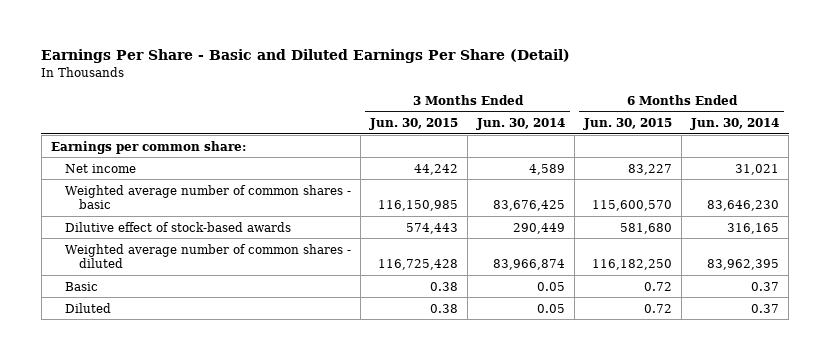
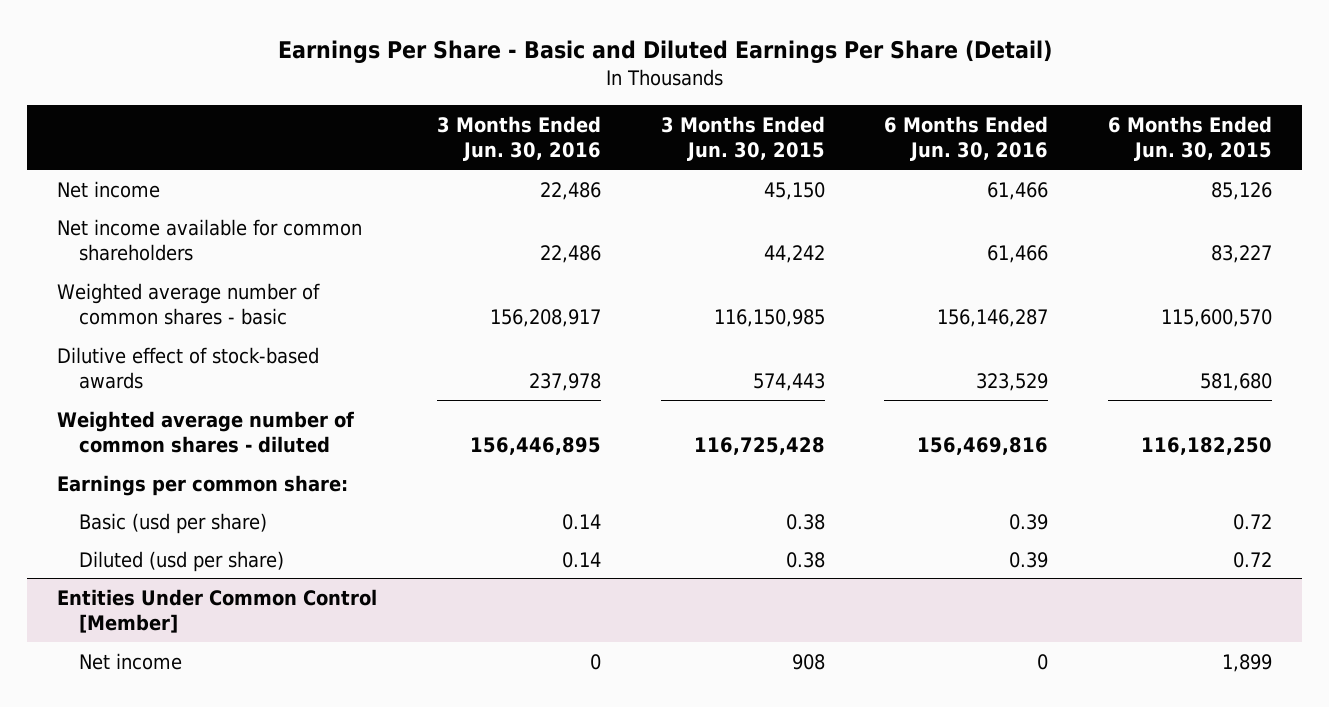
- | 3 Months Ended Jun. 30, 2015 | 3 Months Ended Jun. 30, 2014 | 6 Months Ended Jun. 30, 2015 | 6 Months Ended Jun. 30, 2014
+ | 3 Months Ended Jun. 30, 2016 | 3 Months Ended Jun. 30, 2015 | 6 Months Ended Jun. 30, 2016 | 6 Months Ended Jun. 30, 2015
- Net income | 44,242 | 4,589 | 83,227 | 31,021
+ Net income | 22,486 | 45,150 | 61,466 | 85,126
+ Net income available for common shareholders | 22,486 | 44,242 | 61,466 | 83,227
- Basic | 0.38 | 0.05 | 0.72 | 0.37
- Diluted | 0.38 | 0.05 | 0.72 | 0.37
moved down: Earnings per common share:
+ Basic (usd per share) | 0.14 | 0.38 | 0.39 | 0.72
+ Diluted (usd per share) | 0.14 | 0.38 | 0.39 | 0.72
+ Entities Under Common Control [Member]
+ Net income | 0 | 908 | 0 | 1,899

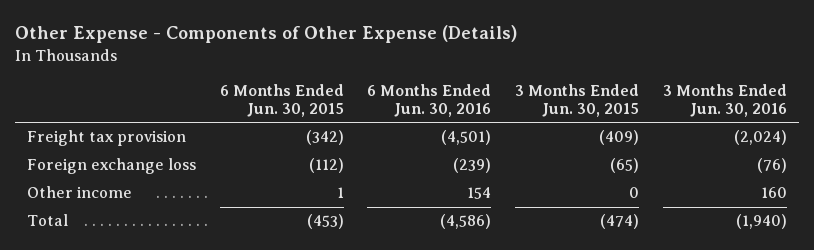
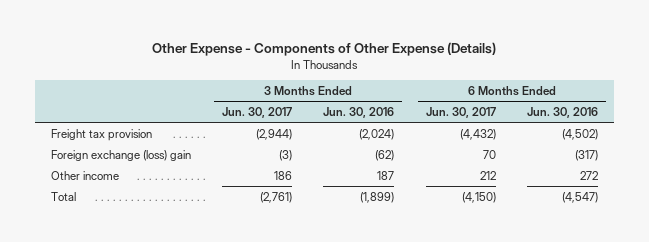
- | 6 Months Ended Jun. 30, 2015 | 6 Months Ended Jun. 30, 2016 | 3 Months Ended Jun. 30, 2015 | 3 Months Ended Jun. 30, 2016
+ | 3 Months Ended Jun. 30, 2017 | 3 Months Ended Jun. 30, 2016 | 6 Months Ended Jun. 30, 2017 | 6 Months Ended Jun. 30, 2016
- Freight tax provision | (342) | (4,501) | (409) | (2,024)
- Foreign exchange loss | (112) | (239) | (65) | (76)
- Other income | 1 | 154 | 0 | 160
- Total | (453) | (4,586) | (474) | (1,940)
+ Freight tax provision | (2,944) | (2,024) | (4,432) | (4,502)
+ Foreign exchange (loss) gain | (3) | (62) | 70 | (317)
+ Other income | 186 | 187 | 212 | 272
+ Total | (2,761) | (1,899) | (4,150) | (4,547)

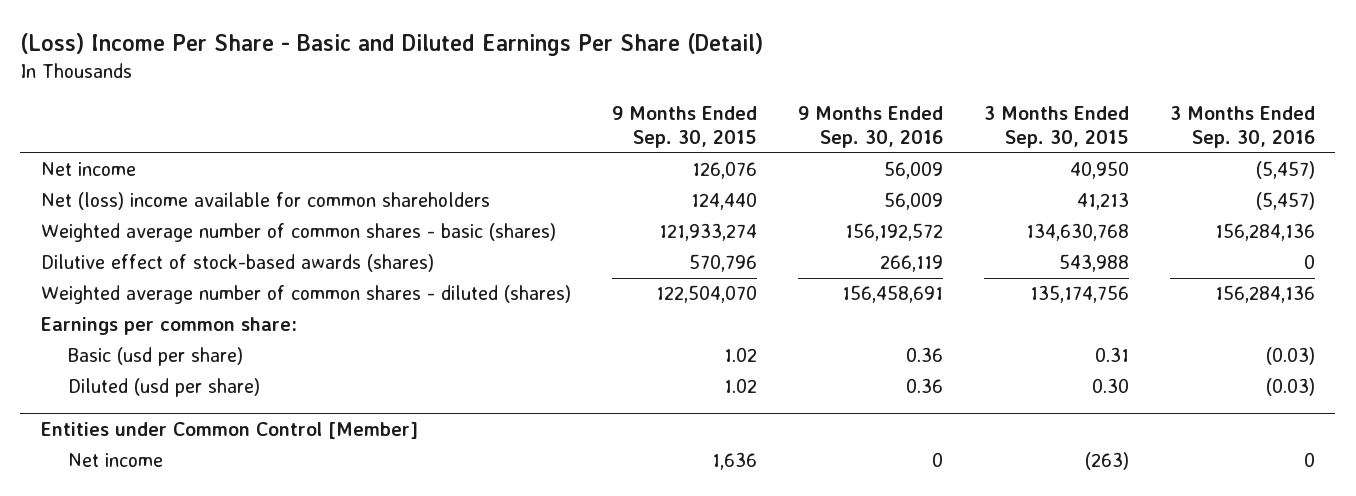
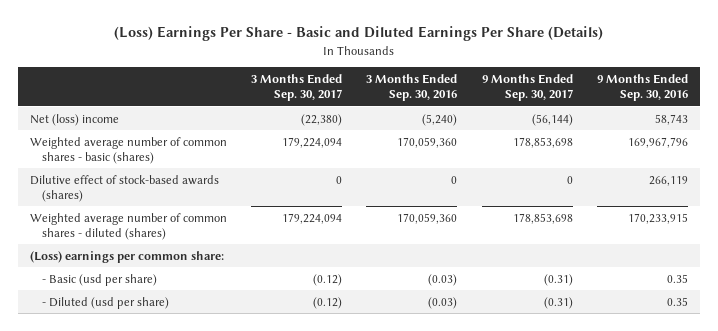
- (Loss) Income Per Share - Basic and Diluted Earnings Per Share (Detail)
+ (Loss) Earnings Per Share - Basic and Diluted Earnings Per Share (Details)
- | 9 Months Ended Sep. 30, 2015 | 9 Months Ended Sep. 30, 2016 | 3 Months Ended Sep. 30, 2015 | 3 Months Ended Sep. 30, 2016
+ | 3 Months Ended Sep. 30, 2017 | 3 Months Ended Sep. 30, 2016 | 9 Months Ended Sep. 30, 2017 | 9 Months Ended Sep. 30, 2016
- Net income | 126,076 | 56,009 | 40,950 | (5,457)
- Net (loss) income available for common shareholders | 124,440 | 56,009 | 41,213 | (5,457)
- Weighted average number of common shares - basic (shares) | 121,933,274 | 156,192,572 | 134,630,768 | 156,284,136
+ Net (loss) income | (22,380) | (5,240) | (56,144) | 58,743
+ Weighted average number of common shares - basic (shares) | 179,224,094 | 170,059,360 | 178,853,698 | 169,967,796
- Weighted average number of common shares - diluted (shares) | 122,504,070 | 156,458,691 | 135,174,756 | 156,284,136
- Earnings per common share:
- Basic (usd per share) | 1.02 | 0.36 | 0.31 | (0.03)
- Diluted (usd per share) | 1.02 | 0.36 | 0.30 | (0.03)
- Entities under Common Control [Member]
- Net income | 1,636 | 0 | (263) | 0
+ Weighted average number of common shares - diluted (shares) | 179,224,094 | 170,059,360 | 178,853,698 | 170,233,915
+ (Loss) earnings per common share:
+ - Basic (usd per share) | (0.12) | (0.03) | (0.31) | 0.35
+ - Diluted (usd per share) | (0.12) | (0.03) | (0.31) | 0.35

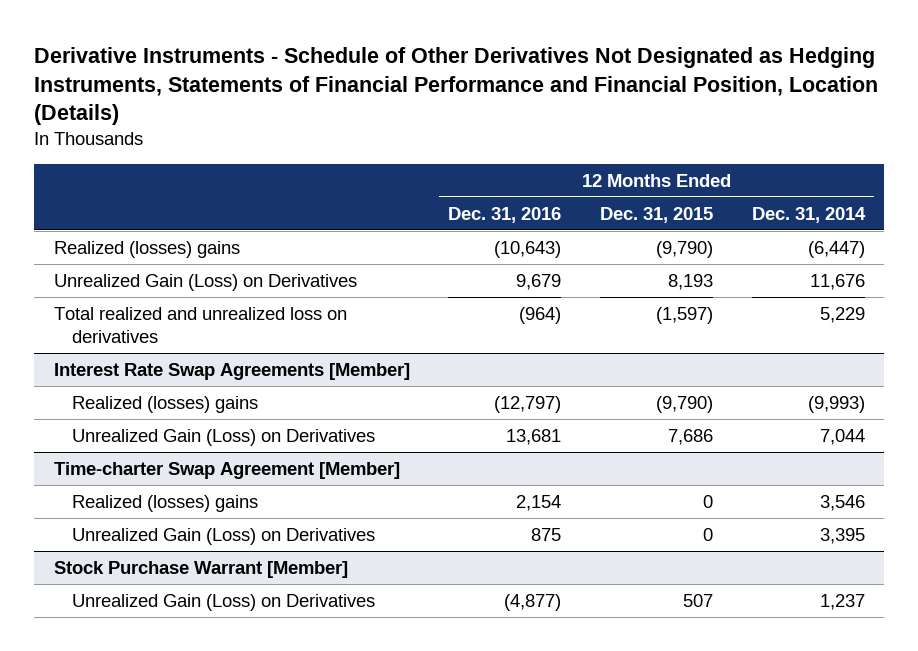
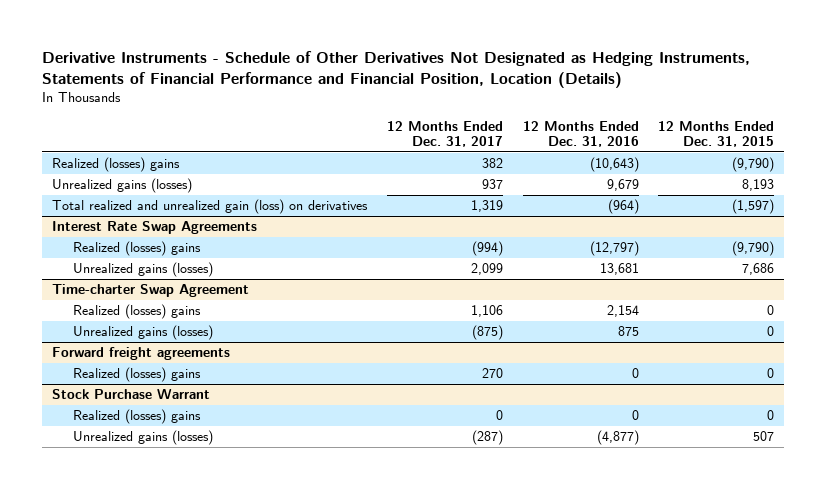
- | 12 Months Ended Dec. 31, 2016 | 12 Months Ended Dec. 31, 2015 | 12 Months Ended Dec. 31, 2014
+ | 12 Months Ended Dec. 31, 2017 | 12 Months Ended Dec. 31, 2016 | 12 Months Ended Dec. 31, 2015
- Unrealized Gain (Loss) on Derivatives | 9,679 | 8,193 | 11,676
- Total realized and unrealized loss on derivatives | (964) | (1,597) | 5,229
- Interest Rate Swap Agreements [Member]
+ Unrealized gains (losses) | 937 | 9,679 | 8,193
+ Total realized and unrealized gain (loss) on derivatives | 1,319 | (964) | (1,597)
+ Interest Rate Swap Agreements
- Unrealized Gain (Loss) on Derivatives | 13,681 | 7,686 | 7,044
- Time-charter Swap Agreement [Member]
+ Unrealized gains (losses) | 2,099 | 13,681 | 7,686
+ Time-charter Swap Agreement
- Unrealized Gain (Loss) on Derivatives | 875 | 0 | 3,395
- Stock Purchase Warrant [Member]
- Unrealized Gain (Loss) on Derivatives | (4,877) | 507 | 1,237
+ Unrealized gains (losses) | (875) | 875 | 0
+ Forward freight agreements
+ Realized (losses) gains | 270 | 0 | 0
+ Stock Purchase Warrant
+ Realized (losses) gains | 0 | 0 | 0
+ Unrealized gains (losses) | (287) | (4,877) | 507

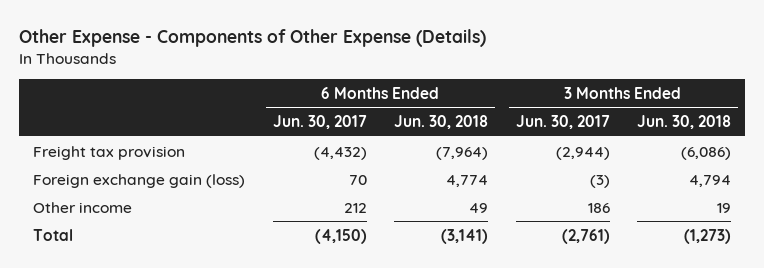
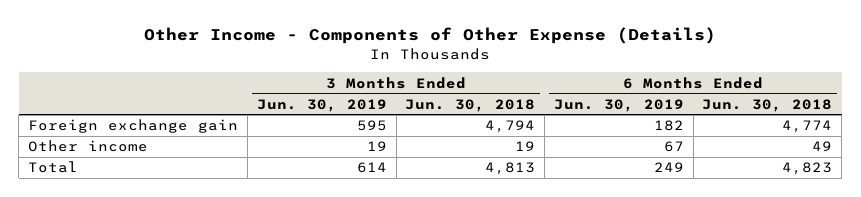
- Other Expense - Components of Other Expense (Details)
+ Other Income - Components of Other Expense (Details)
- | 6 Months Ended Jun. 30, 2017 | 6 Months Ended Jun. 30, 2018 | 3 Months Ended Jun. 30, 2017 | 3 Months Ended Jun. 30, 2018
+ | 3 Months Ended Jun. 30, 2019 | 3 Months Ended Jun. 30, 2018 | 6 Months Ended Jun. 30, 2019 | 6 Months Ended Jun. 30, 2018
- Freight tax provision | (4,432) | (7,964) | (2,944) | (6,086)
- Foreign exchange gain (loss) | 70 | 4,774 | (3) | 4,794
+ Foreign exchange gain | 595 | 4,794 | 182 | 4,774
- Total | (4,150) | (3,141) | (2,761) | (1,273)
+ Total | 614 | 4,813 | 249 | 4,823

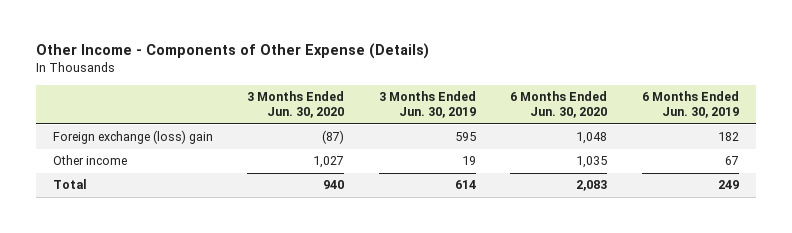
- | 3 Months Ended Jun. 30, 2019 | 3 Months Ended Jun. 30, 2018 | 6 Months Ended Jun. 30, 2019 | 6 Months Ended Jun. 30, 2018
+ | 3 Months Ended Jun. 30, 2020 | 3 Months Ended Jun. 30, 2019 | 6 Months Ended Jun. 30, 2020 | 6 Months Ended Jun. 30, 2019
- Foreign exchange gain | 595 | 4,794 | 182 | 4,774
+ Foreign exchange (loss) gain | (87) | 595 | 1,048 | 182

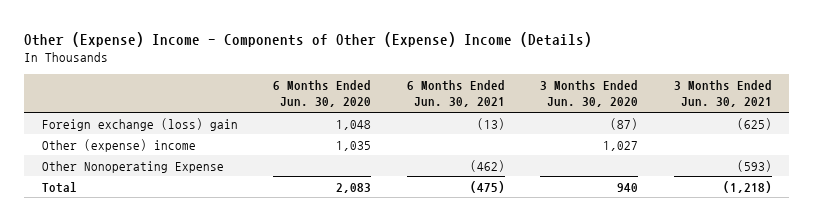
- Other Income - Components of Other Expense (Details)
+ Other (Expense) Income - Components of Other (Expense) Income (Details)
- | 3 Months Ended Jun. 30, 2020 | 3 Months Ended Jun. 30, 2019 | 6 Months Ended Jun. 30, 2020 | 6 Months Ended Jun. 30, 2019
+ | 6 Months Ended Jun. 30, 2020 | 6 Months Ended Jun. 30, 2021 | 3 Months Ended Jun. 30, 2020 | 3 Months Ended Jun. 30, 2021
- Other income | 1,027 | 19 | 1,035 | 67
+ Other (expense) income | 1,035 | | 1,027 |
+ Other Nonoperating Expense | | (462) | | (593)

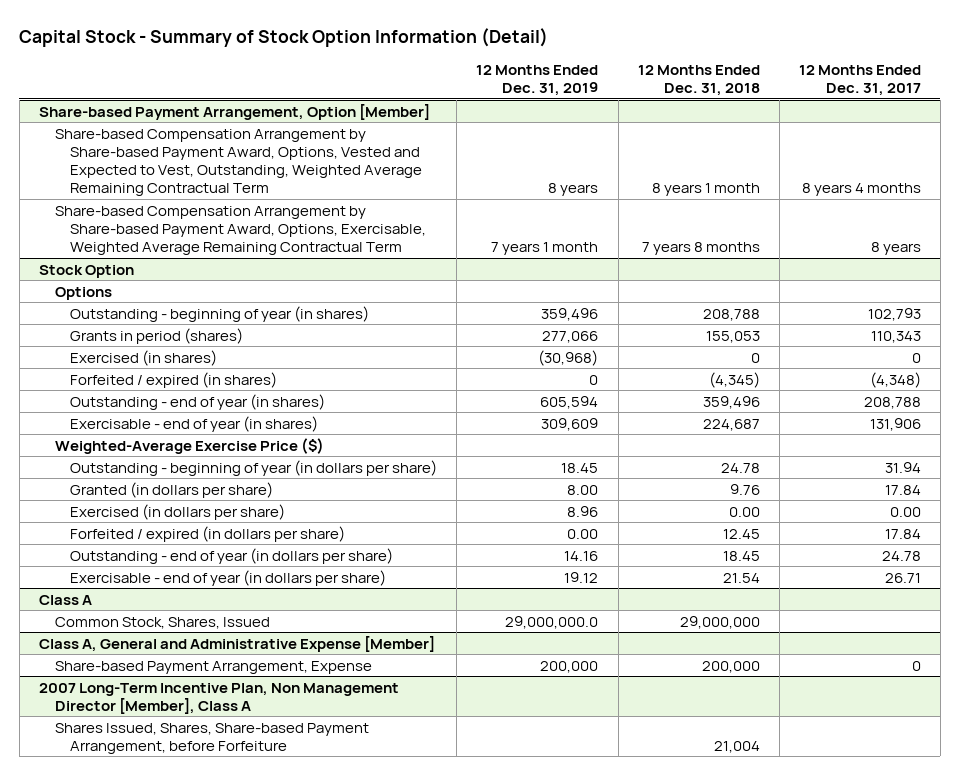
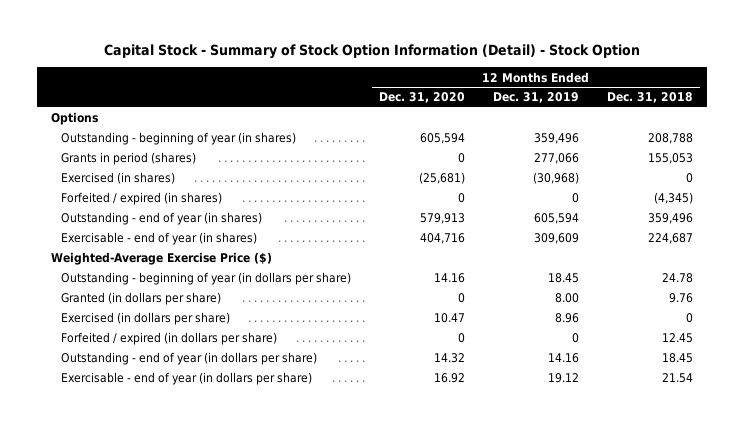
- Capital Stock - Summary of Stock Option Information (Detail)
+ Capital Stock - Summary of Stock Option Information (Detail) - Stock Option
- | 12 Months Ended Dec. 31, 2019 | 12 Months Ended Dec. 31, 2018 | 12 Months Ended Dec. 31, 2017
+ | 12 Months Ended Dec. 31, 2020 | 12 Months Ended Dec. 31, 2019 | 12 Months Ended Dec. 31, 2018
- Share-based Payment Arrangement, Option [Member]
- Share-based Compensation Arrangement by Share-based Payment Award, Options, Vested and Expected to Vest, Outstanding, Weighted Average Remaining Contractual Term | 8 years | 8 years 1 month | 8 years 4 months
- Share-based Compensation Arrangement by Share-based Payment Award, Options, Exercisable, Weighted Average Remaining Contractual Term | 7 years 1 month | 7 years 8 months | 8 years
- Stock Option
- Exercised (in dollars per share) | 8.96 | 0.00 | 0.00
- Forfeited / expired (in dollars per share) | 0.00 | 12.45 | 17.84
+ Exercised (in dollars per share) | 10.47 | 8.96 | 0
+ Forfeited / expired (in dollars per share) | 0 | 0 | 12.45
- Class A
- Common Stock, Shares, Issued | 29,000,000.0 | 29,000,000 |
- Class A, General and Administrative Expense [Member]
- Share-based Payment Arrangement, Expense | 200,000 | 200,000 | 0
- 2007 Long-Term Incentive Plan, Non Management Director [Member], Class A
- Shares Issued, Shares, Share-based Payment Arrangement, before Forfeiture | | 21,004 |

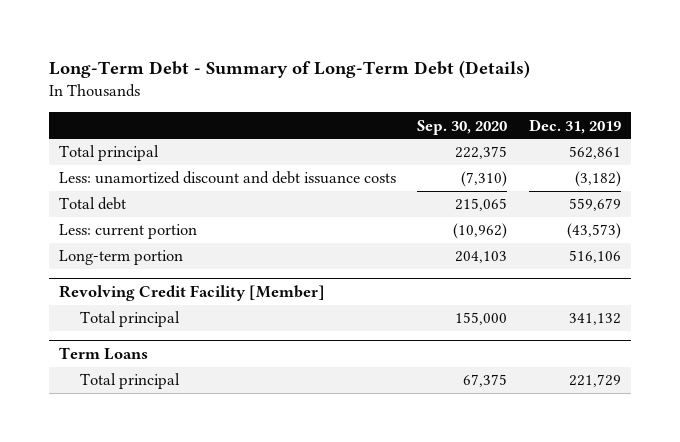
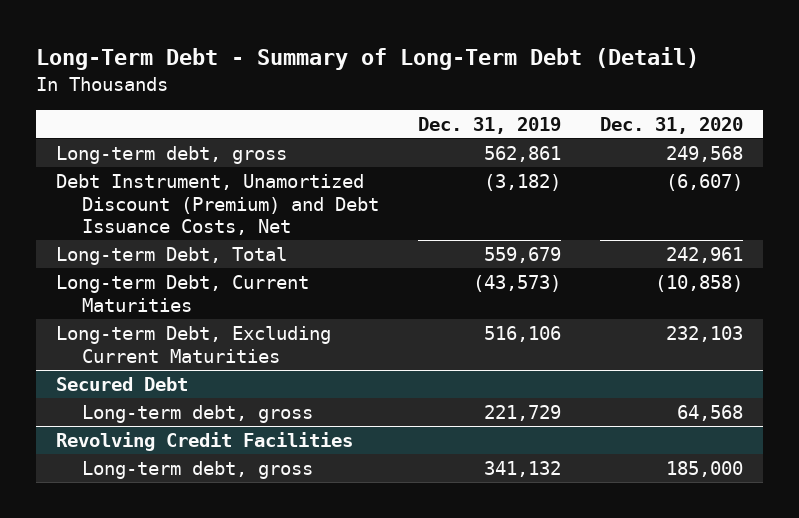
- Long-Term Debt - Summary of Long-Term Debt (Details)
+ Long-Term Debt - Summary of Long-Term Debt (Detail)
- | Sep. 30, 2020 | Dec. 31, 2019
+ | Dec. 31, 2019 | Dec. 31, 2020
- Total principal | 222,375 | 562,861
- Less: unamortized discount and debt issuance costs | (7,310) | (3,182)
- Total debt | 215,065 | 559,679
- Less: current portion | (10,962) | (43,573)
- Long-term portion | 204,103 | 516,106
- Revolving Credit Facility [Member]
- Total principal | 155,000 | 341,132
- Term Loans
- Total principal | 67,375 | 221,729
+ Long-term debt, gross | 562,861 | 249,568
+ Debt Instrument, Unamortized Discount (Premium) and Debt Issuance Costs, Net | (3,182) | (6,607)
+ Long-term Debt, Total | 559,679 | 242,961
+ Long-term Debt, Current Maturities | (43,573) | (10,858)
+ Long-term Debt, Excluding Current Maturities | 516,106 | 232,103
+ Secured Debt
+ Long-term debt, gross | 221,729 | 64,568
+ Revolving Credit Facilities
+ Long-term debt, gross | 341,132 | 185,000

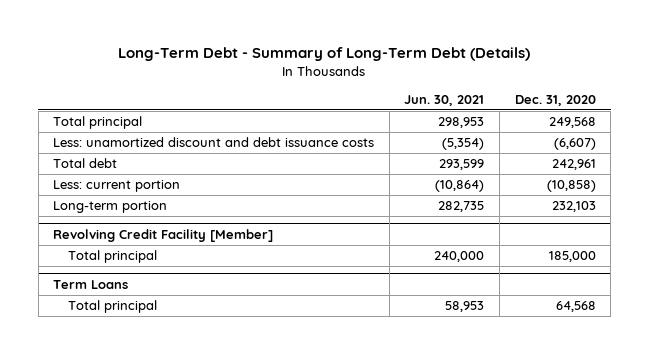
- Long-Term Debt - Summary of Long-Term Debt (Detail)
+ Long-Term Debt - Summary of Long-Term Debt (Details)
- | Dec. 31, 2019 | Dec. 31, 2020
+ | Jun. 30, 2021 | Dec. 31, 2020
- Long-term debt, gross | 562,861 | 249,568
- Debt Instrument, Unamortized Discount (Premium) and Debt Issuance Costs, Net | (3,182) | (6,607)
- Long-term Debt, Total | 559,679 | 242,961
- Long-term Debt, Current Maturities | (43,573) | (10,858)
- Long-term Debt, Excluding Current Maturities | 516,106 | 232,103
- Secured Debt
- Long-term debt, gross | 221,729 | 64,568
- Revolving Credit Facilities
- Long-term debt, gross | 341,132 | 185,000
+ Total principal | 298,953 | 249,568
+ Less: unamortized discount and debt issuance costs | (5,354) | (6,607)
+ Total debt | 293,599 | 242,961
+ Less: current portion | (10,864) | (10,858)
+ Long-term portion | 282,735 | 232,103
+ Revolving Credit Facility [Member]
+ Total principal | 240,000 | 185,000
+ Term Loans
+ Total principal | 58,953 | 64,568

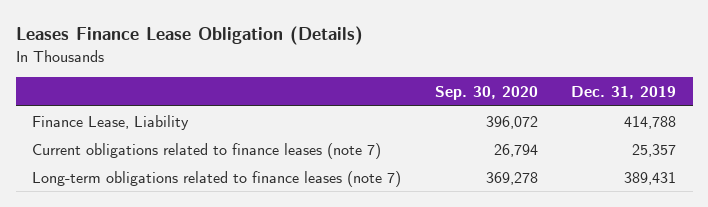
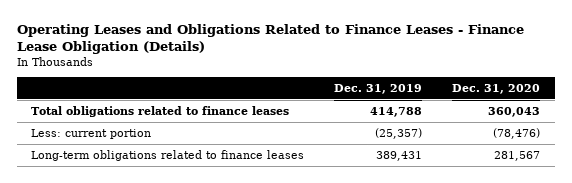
- Leases Finance Lease Obligation (Details)
+ Operating Leases and Obligations Related to Finance Leases - Finance Lease Obligation (Details)
- | Sep. 30, 2020 | Dec. 31, 2019
+ | Dec. 31, 2019 | Dec. 31, 2020
- Finance Lease, Liability | 396,072 | 414,788
- Current obligations related to finance leases (note 7) | 26,794 | 25,357
- Long-term obligations related to finance leases (note 7) | 369,278 | 389,431
+ Total obligations related to finance leases | 414,788 | 360,043
+ Less: current portion | (25,357) | (78,476)
+ Long-term obligations related to finance leases | 389,431 | 281,567

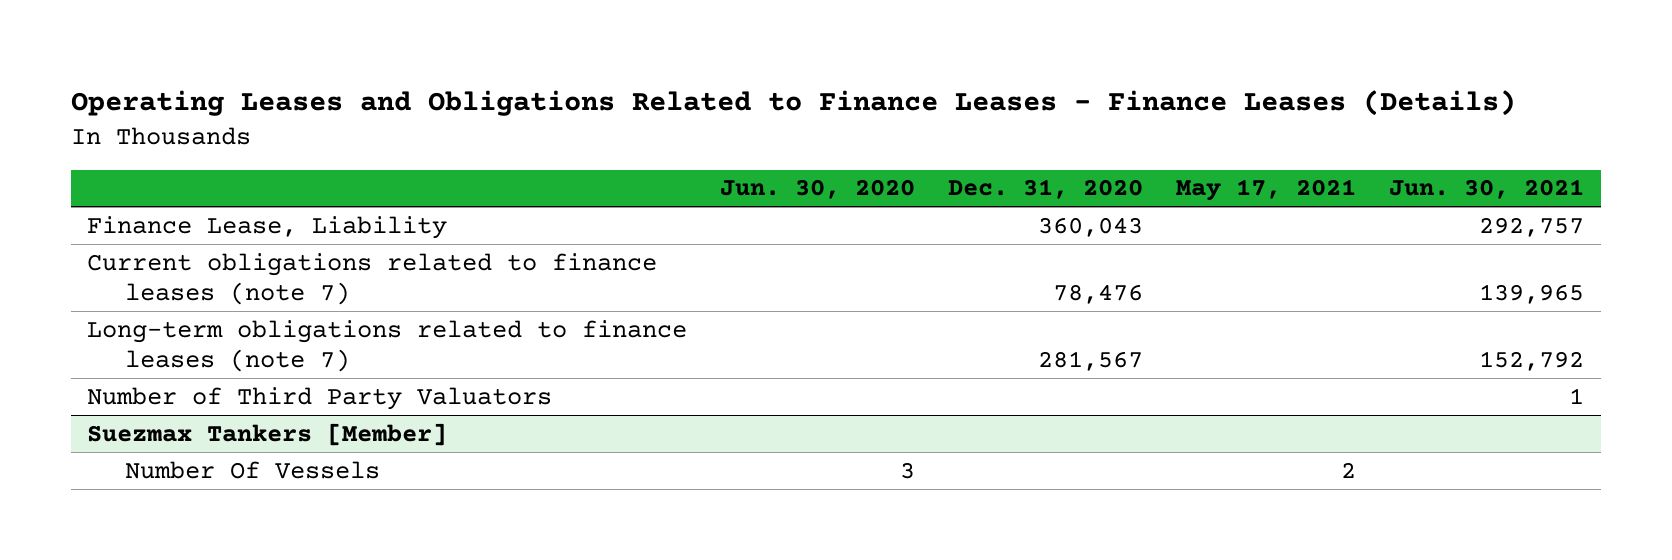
- Operating Leases and Obligations Related to Finance Leases - Finance Lease Obligation (Details)
+ Operating Leases and Obligations Related to Finance Leases - Finance Leases (Details)
- | Dec. 31, 2019 | Dec. 31, 2020
+ | Jun. 30, 2020 | Dec. 31, 2020 | May 17, 2021 | Jun. 30, 2021
- Total obligations related to finance leases | 414,788 | 360,043
- Less: current portion | (25,357) | (78,476)
- Long-term obligations related to finance leases | 389,431 | 281,567
+ Finance Lease, Liability | | 360,043 | | 292,757
+ Current obligations related to finance leases (note 7) | | 78,476 | | 139,965
+ Long-term obligations related to finance leases (note 7) | | 281,567 | | 152,792
+ Number of Third Party Valuators | | | | 1
+ Suezmax Tankers [Member]
+ Number Of Vessels | 3 | | 2 |

